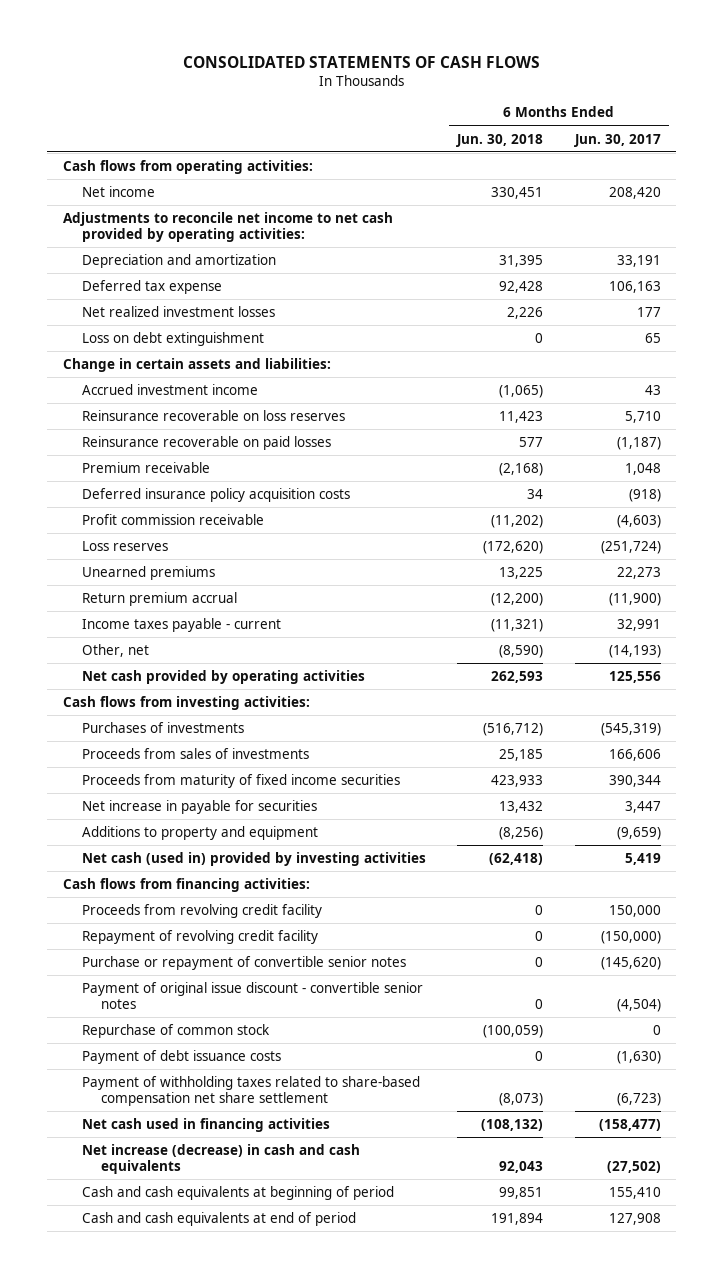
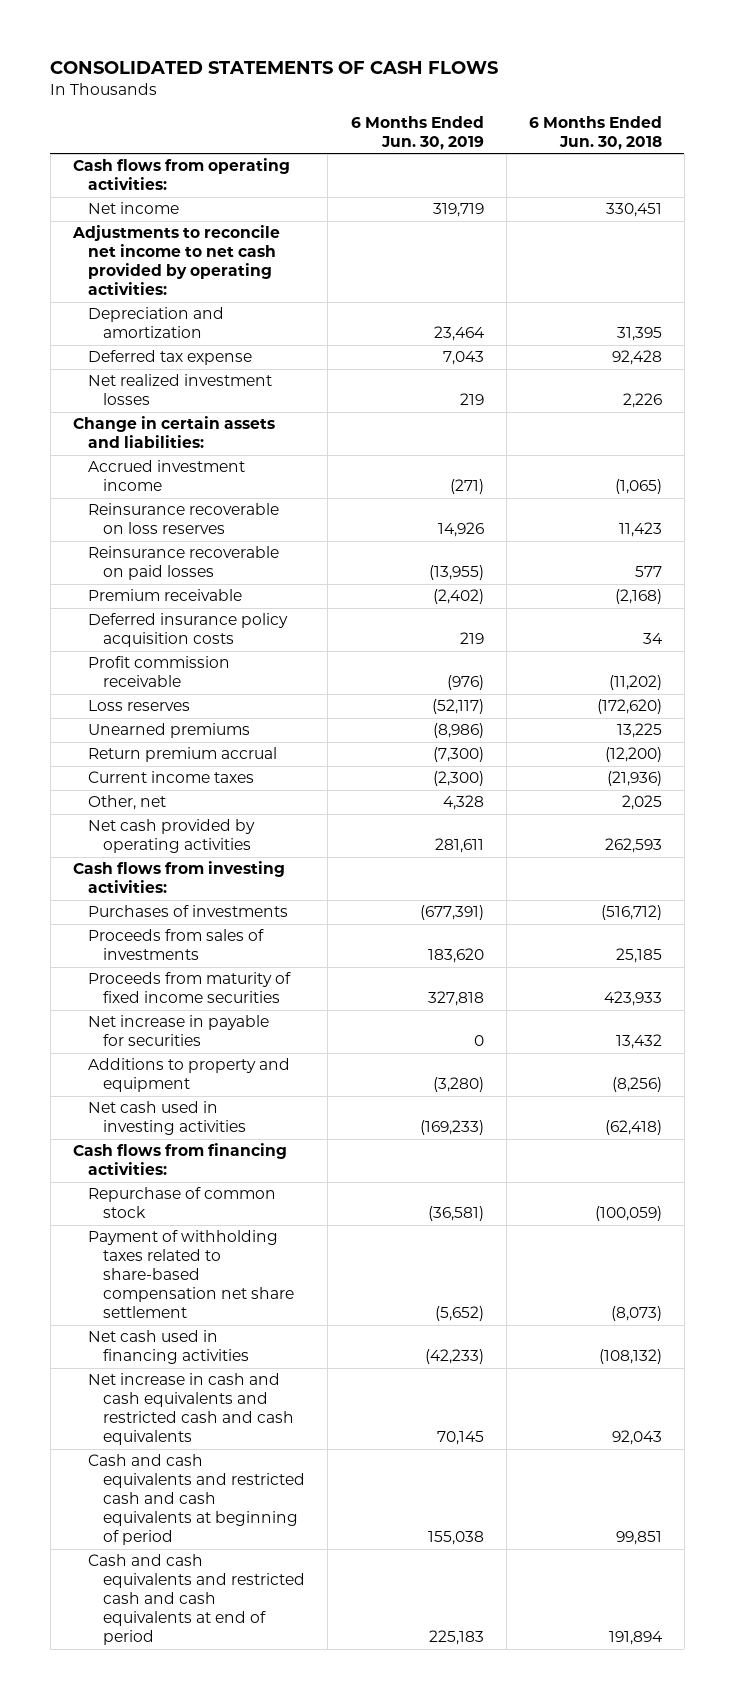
- | 6 Months Ended Jun. 30, 2018 | 6 Months Ended Jun. 30, 2017
+ | 6 Months Ended Jun. 30, 2019 | 6 Months Ended Jun. 30, 2018
- Loss on debt extinguishment | 0 | 65
- Income taxes payable - current | (11,321) | 32,991
- Other, net | (8,590) | (14,193)
+ Current income taxes | (2,300) | (21,936)
+ Other, net | 4,328 | 2,025
- Net cash (used in) provided by investing activities | (62,418) | 5,419
+ Net cash used in investing activities | (169,233) | (62,418)
- Proceeds from revolving credit facility | 0 | 150,000
- Repayment of revolving credit facility | 0 | (150,000)
- Purchase or repayment of convertible senior notes | 0 | (145,620)
- Payment of original issue discount - convertible senior notes | 0 | (4,504)
- Payment of debt issuance costs | 0 | (1,630)
- Net increase (decrease) in cash and cash equivalents | 92,043 | (27,502)
- Cash and cash equivalents at beginning of period | 99,851 | 155,410
- Cash and cash equivalents at end of period | 191,894 | 127,908
+ Net increase in cash and cash equivalents and restricted cash and cash equivalents | 70,145 | 92,043
+ Cash and cash equivalents and restricted cash and cash equivalents at beginning of period | 155,038 | 99,851
+ Cash and cash equivalents and restricted cash and cash equivalents at end of period | 225,183 | 191,894

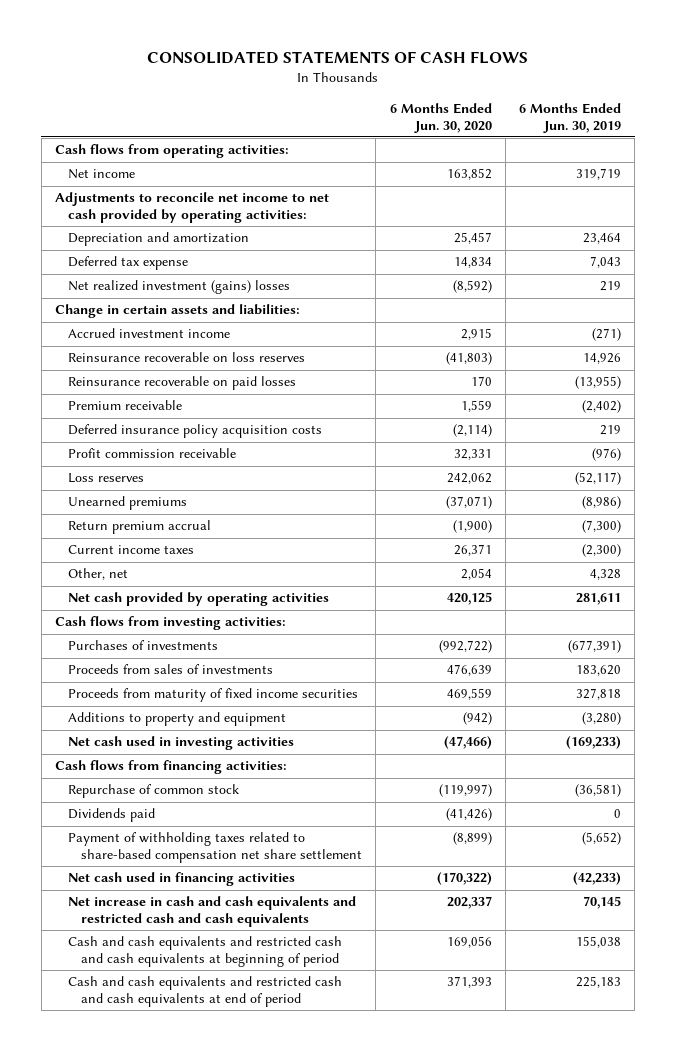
- | 6 Months Ended Jun. 30, 2019 | 6 Months Ended Jun. 30, 2018
+ | 6 Months Ended Jun. 30, 2020 | 6 Months Ended Jun. 30, 2019
- Net realized investment losses | 219 | 2,226
+ Net realized investment (gains) losses | (8,592) | 219
- Net increase in payable for securities | 0 | 13,432
+ Dividends paid | (41,426) | 0

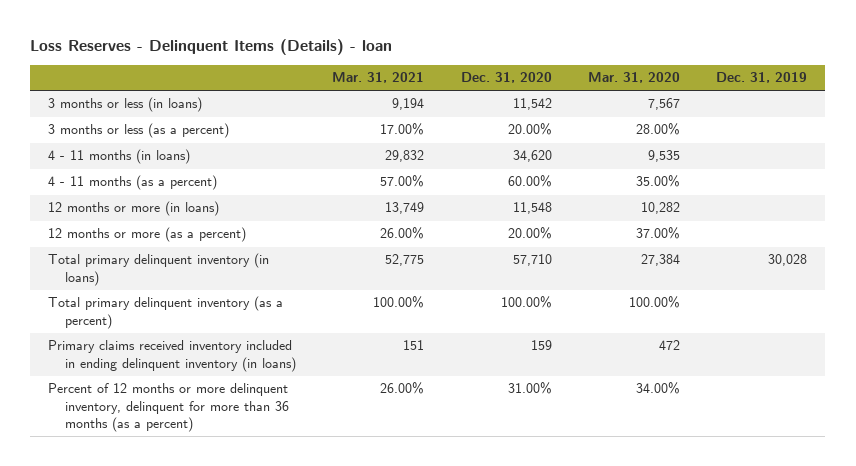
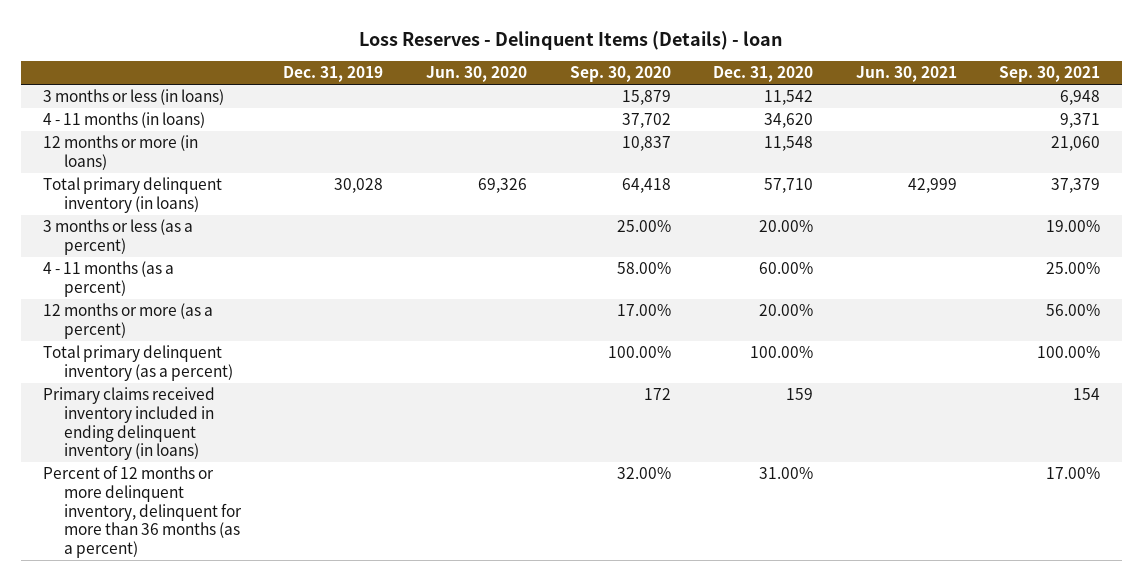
- | Mar. 31, 2021 | Dec. 31, 2020 | Mar. 31, 2020 | Dec. 31, 2019
+ | Dec. 31, 2019 | Jun. 30, 2020 | Sep. 30, 2020 | Dec. 31, 2020 | Jun. 30, 2021 | Sep. 30, 2021
moved down: 3 months or less (as a percent) | | | 25.00% | 20.00% | | 19.00%
moved down: 4 - 11 months (as a percent) | | | 58.00% | 60.00% | | 25.00%
moved down: 12 months or more (as a percent) | | | 17.00% | 20.00% | | 56.00%

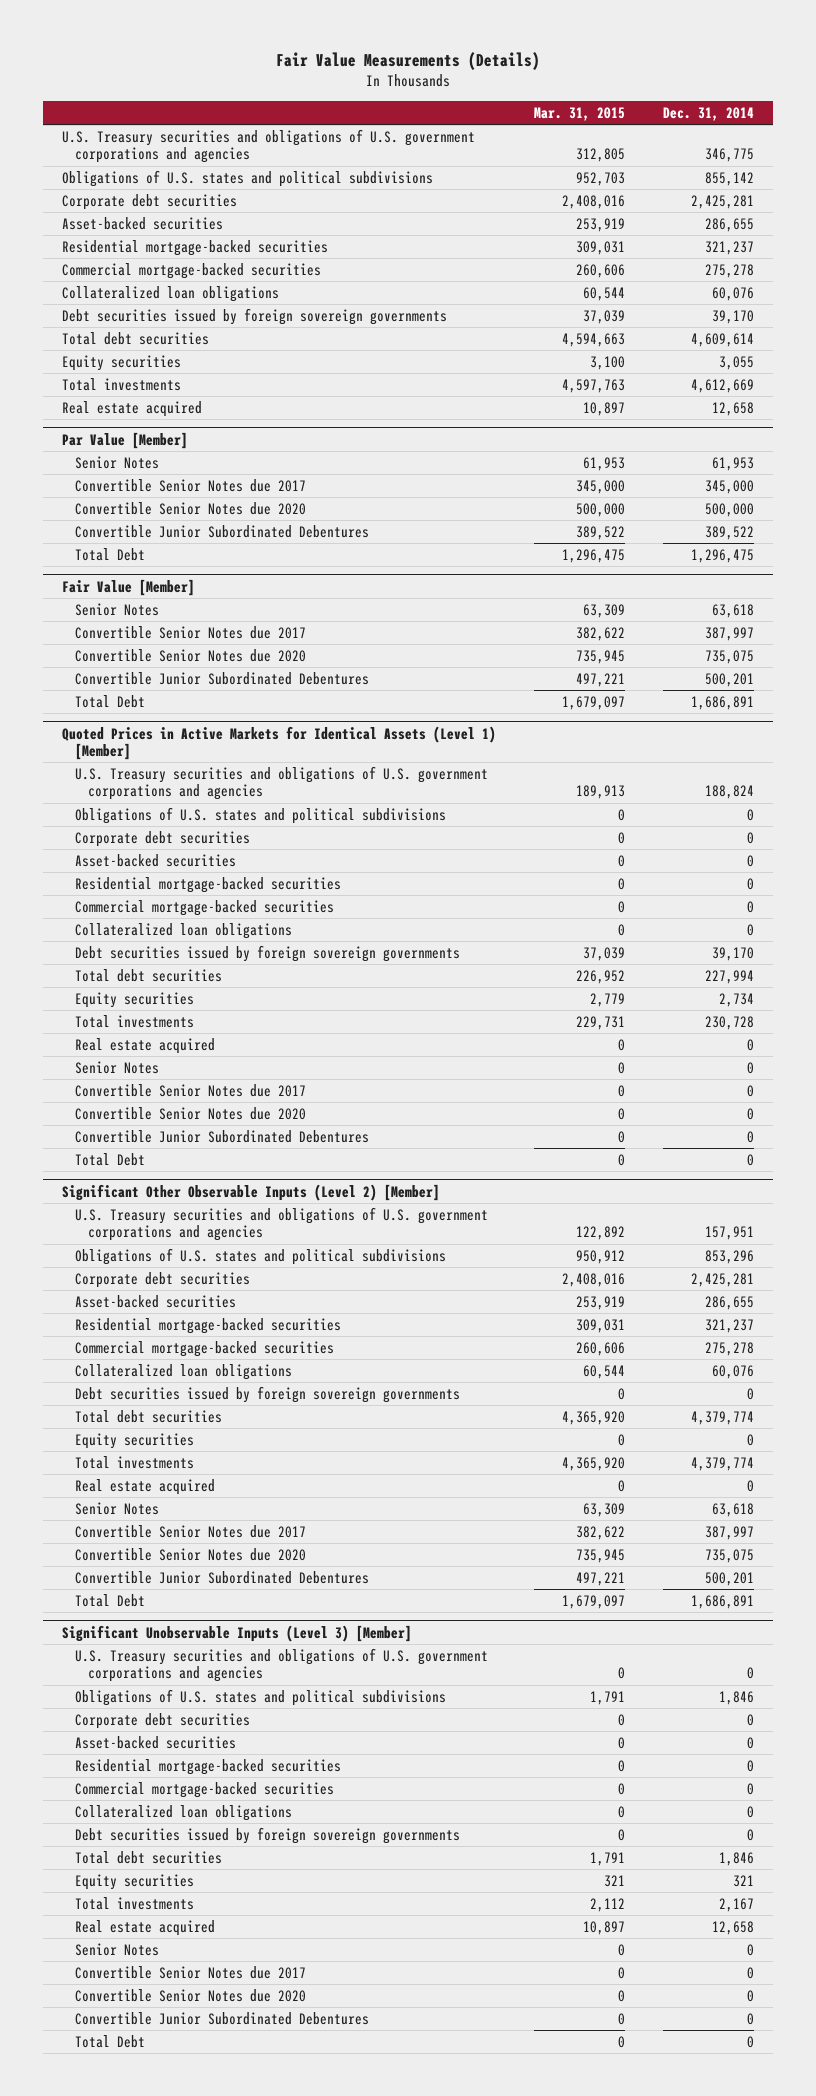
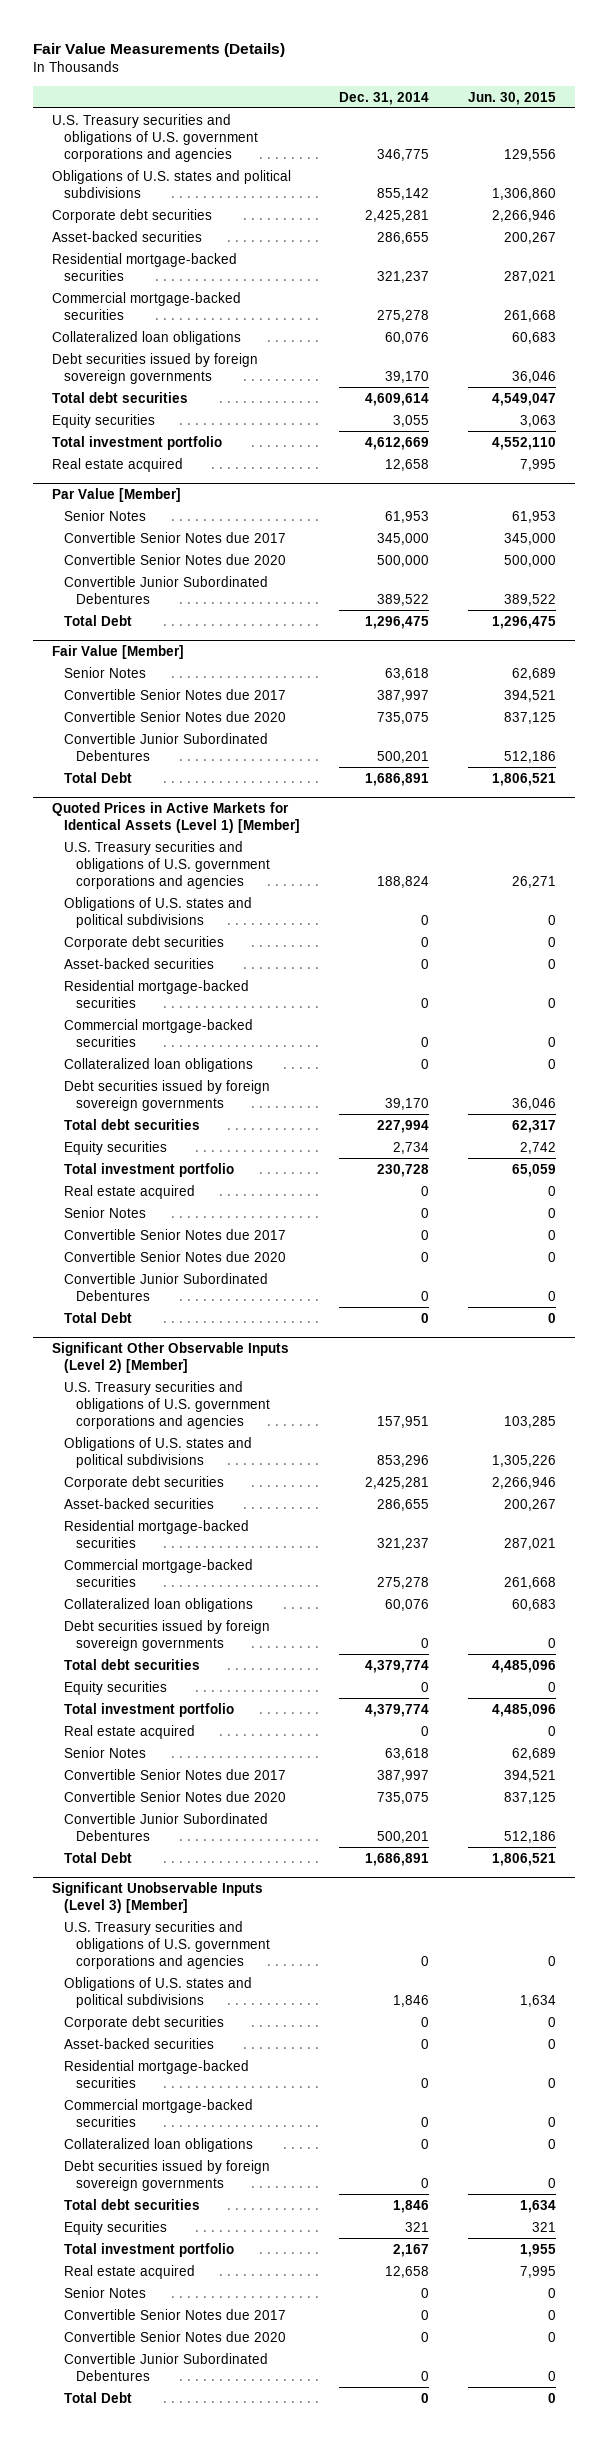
- | Mar. 31, 2015 | Dec. 31, 2014
+ | Dec. 31, 2014 | Jun. 30, 2015
- Total investments | 4,597,763 | 4,612,669
+ Total investment portfolio | 4,612,669 | 4,552,110
@ Quoted Prices in Active Markets for Identical Assets (Level 1) [Member]
- Total investments | 229,731 | 230,728
+ Total investment portfolio | 230,728 | 65,059
@ Significant Other Observable Inputs (Level 2) [Member]
- Total investments | 4,365,920 | 4,379,774
+ Total investment portfolio | 4,379,774 | 4,485,096
@ Significant Unobservable Inputs (Level 3) [Member]
- Total investments | 2,112 | 2,167
+ Total investment portfolio | 2,167 | 1,955

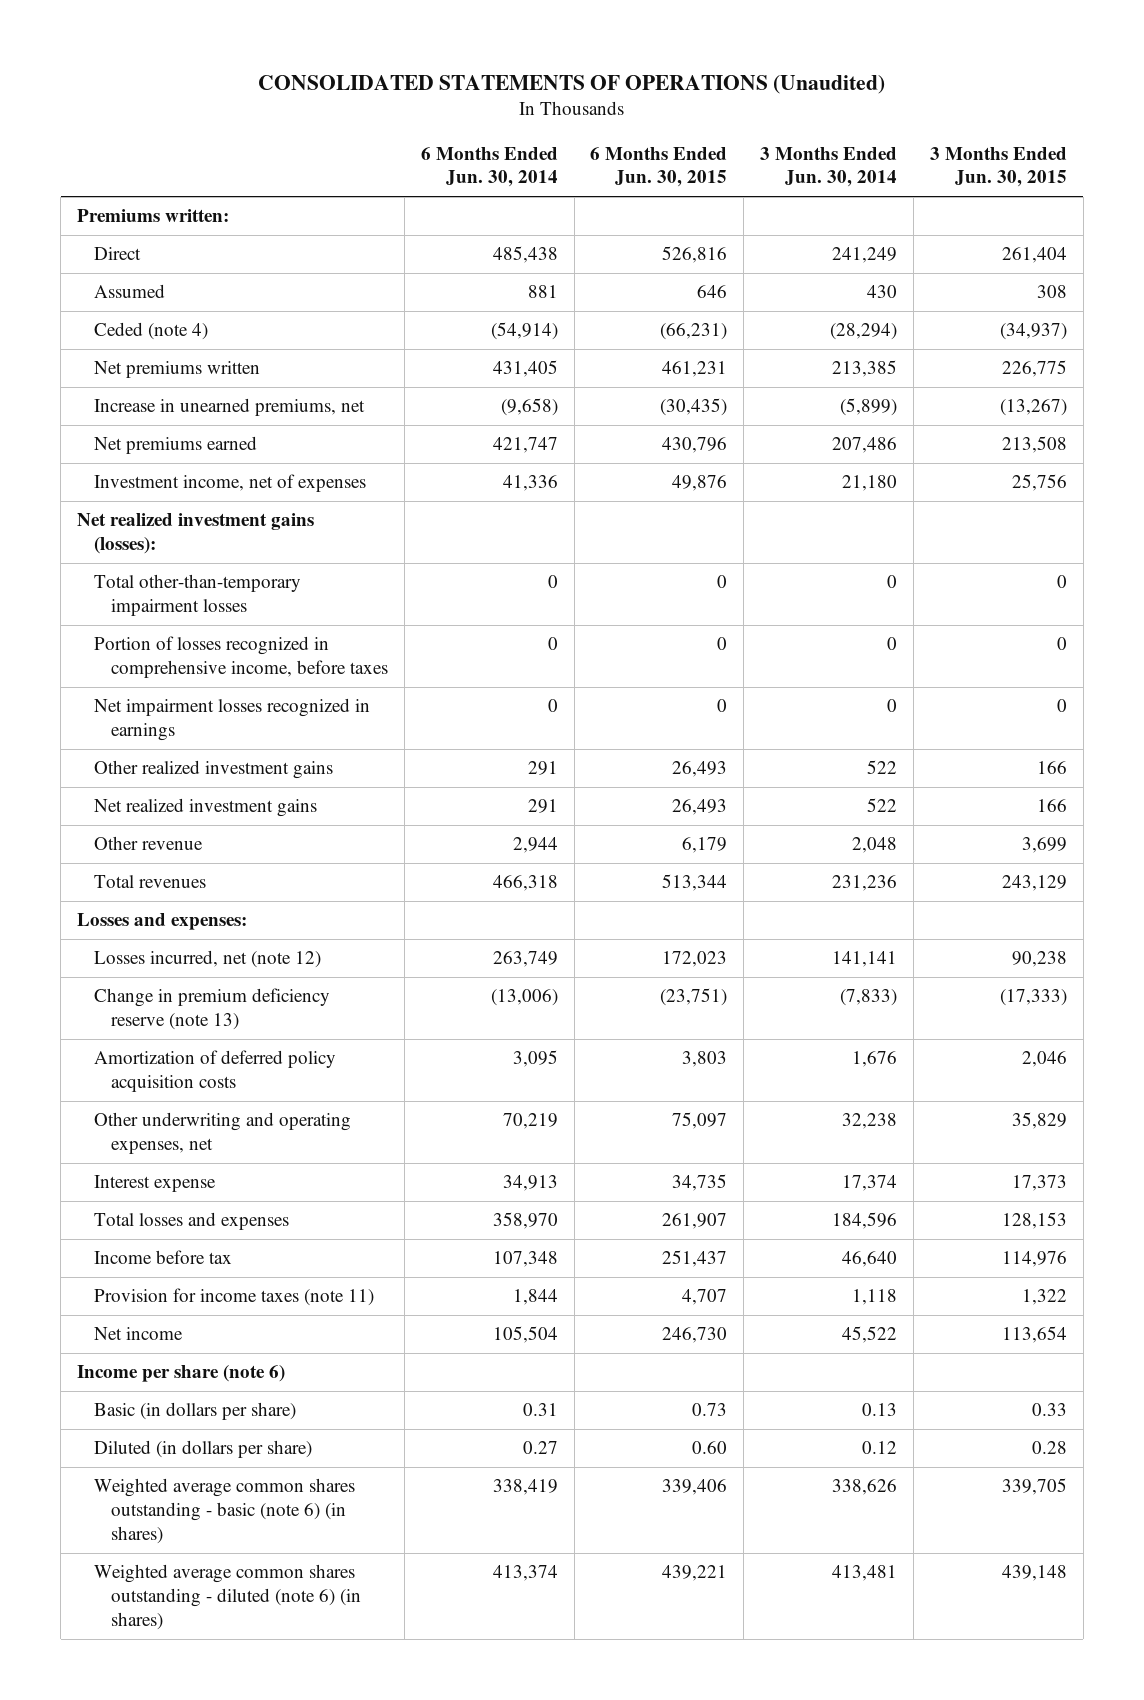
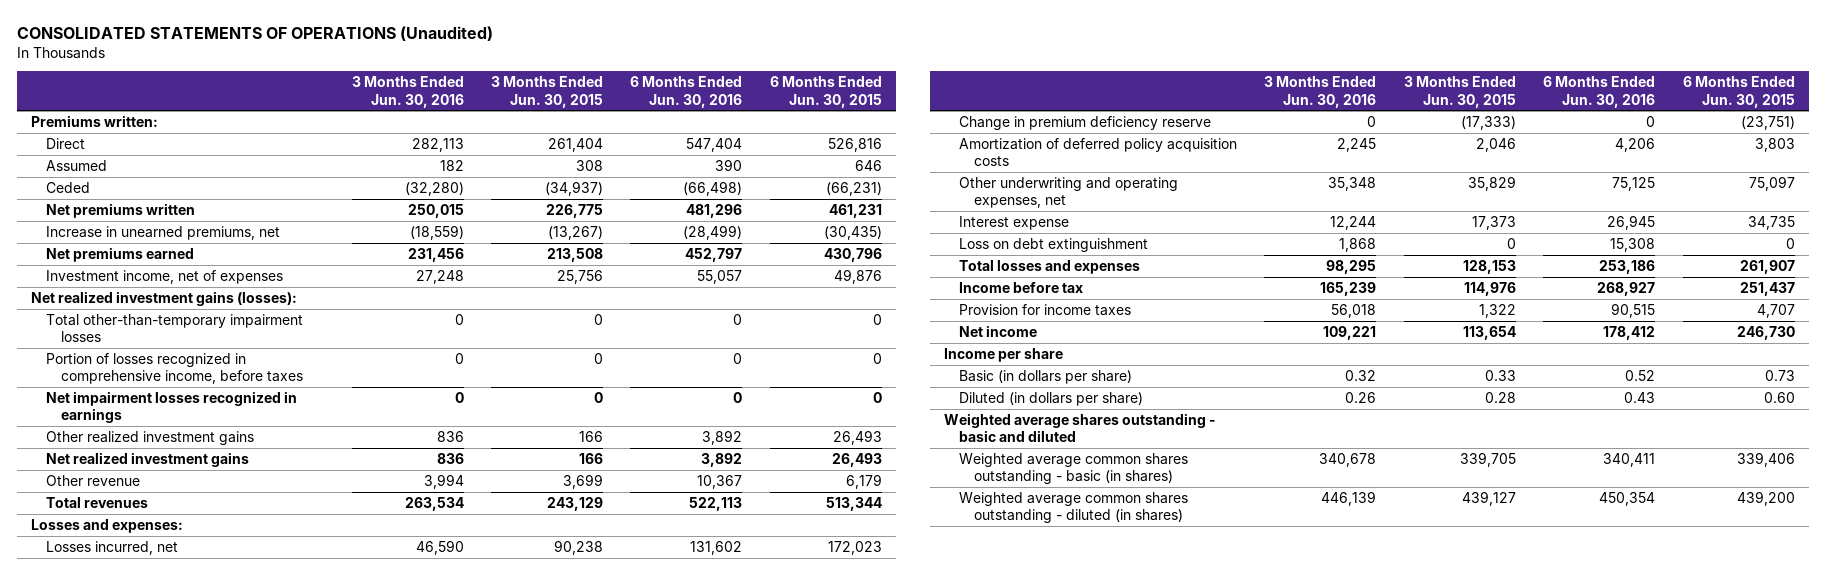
- | 6 Months Ended Jun. 30, 2014 | 6 Months Ended Jun. 30, 2015 | 3 Months Ended Jun. 30, 2014 | 3 Months Ended Jun. 30, 2015
+ | 3 Months Ended Jun. 30, 2016 | 3 Months Ended Jun. 30, 2015 | 6 Months Ended Jun. 30, 2016 | 6 Months Ended Jun. 30, 2015
- Ceded (note 4) | (54,914) | (66,231) | (28,294) | (34,937)
+ Ceded | (32,280) | (34,937) | (66,498) | (66,231)
- Losses incurred, net (note 12) | 263,749 | 172,023 | 141,141 | 90,238
- Change in premium deficiency reserve (note 13) | (13,006) | (23,751) | (7,833) | (17,333)
+ Losses incurred, net | 46,590 | 90,238 | 131,602 | 172,023
+ Change in premium deficiency reserve | 0 | (17,333) | 0 | (23,751)
+ Loss on debt extinguishment | 1,868 | 0 | 15,308 | 0
- Provision for income taxes (note 11) | 1,844 | 4,707 | 1,118 | 1,322
+ Provision for income taxes | 56,018 | 1,322 | 90,515 | 4,707
- Income per share (note 6)
+ Income per share
- Weighted average common shares outstanding - basic (note 6) (in shares) | 338,419 | 339,406 | 338,626 | 339,705
- Weighted average common shares outstanding - diluted (note 6) (in shares) | 413,374 | 439,221 | 413,481 | 439,148
+ Weighted average shares outstanding - basic and diluted
+ Weighted average common shares outstanding - basic (in shares) | 340,678 | 339,705 | 340,411 | 339,406
+ Weighted average common shares outstanding - diluted (in shares) | 446,139 | 439,127 | 450,354 | 439,200

